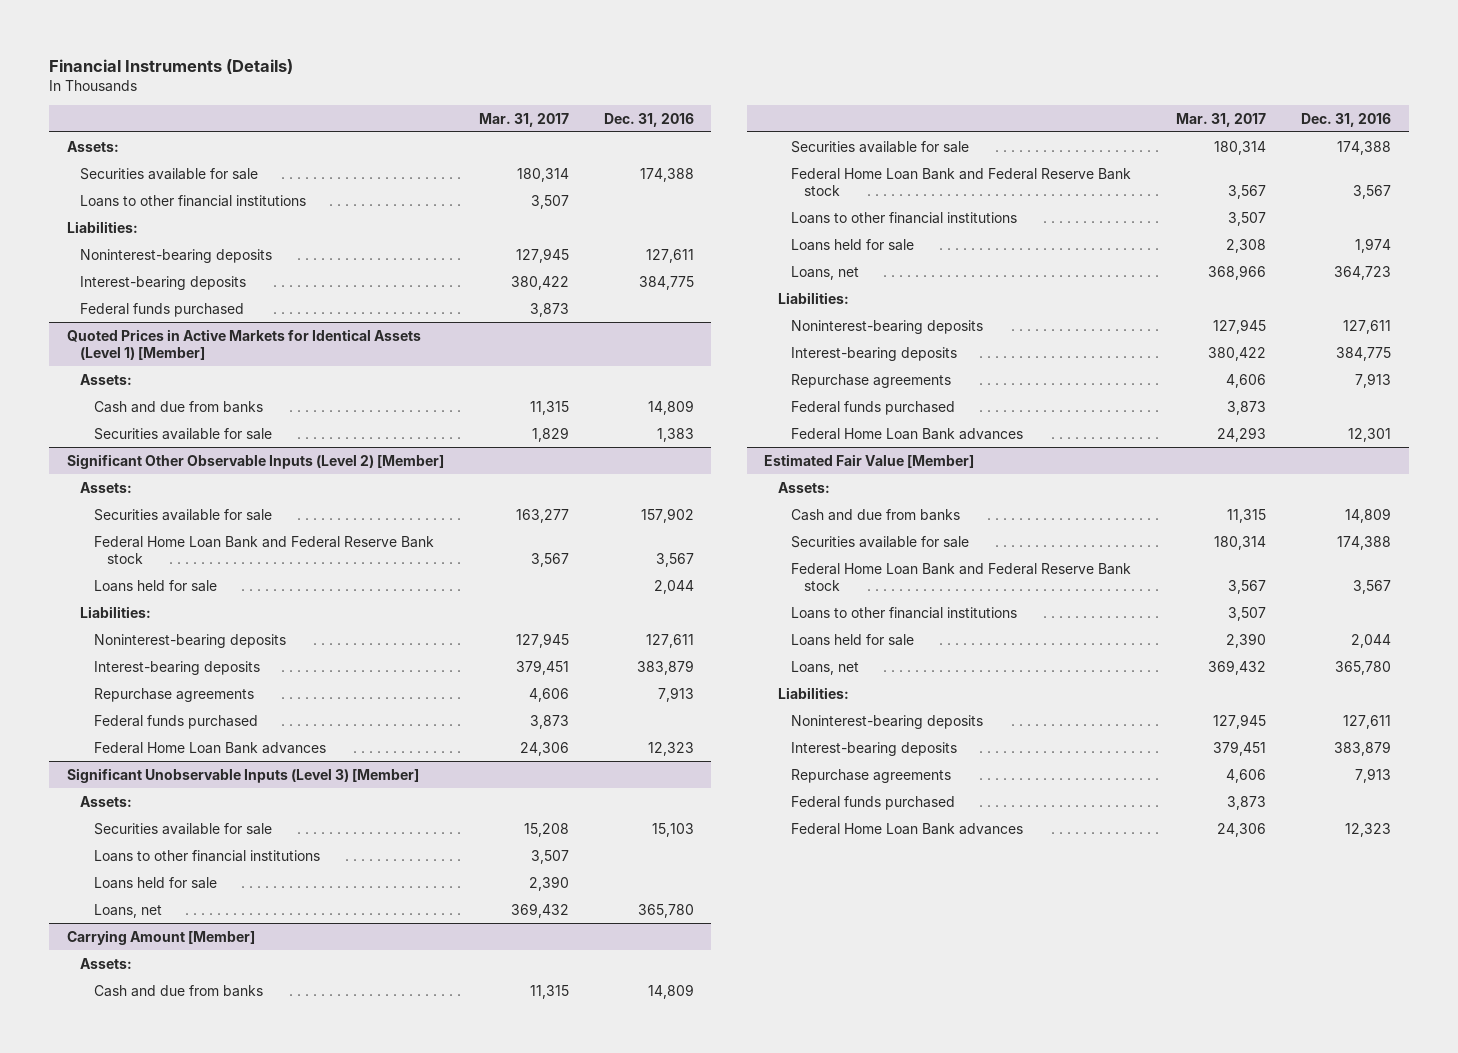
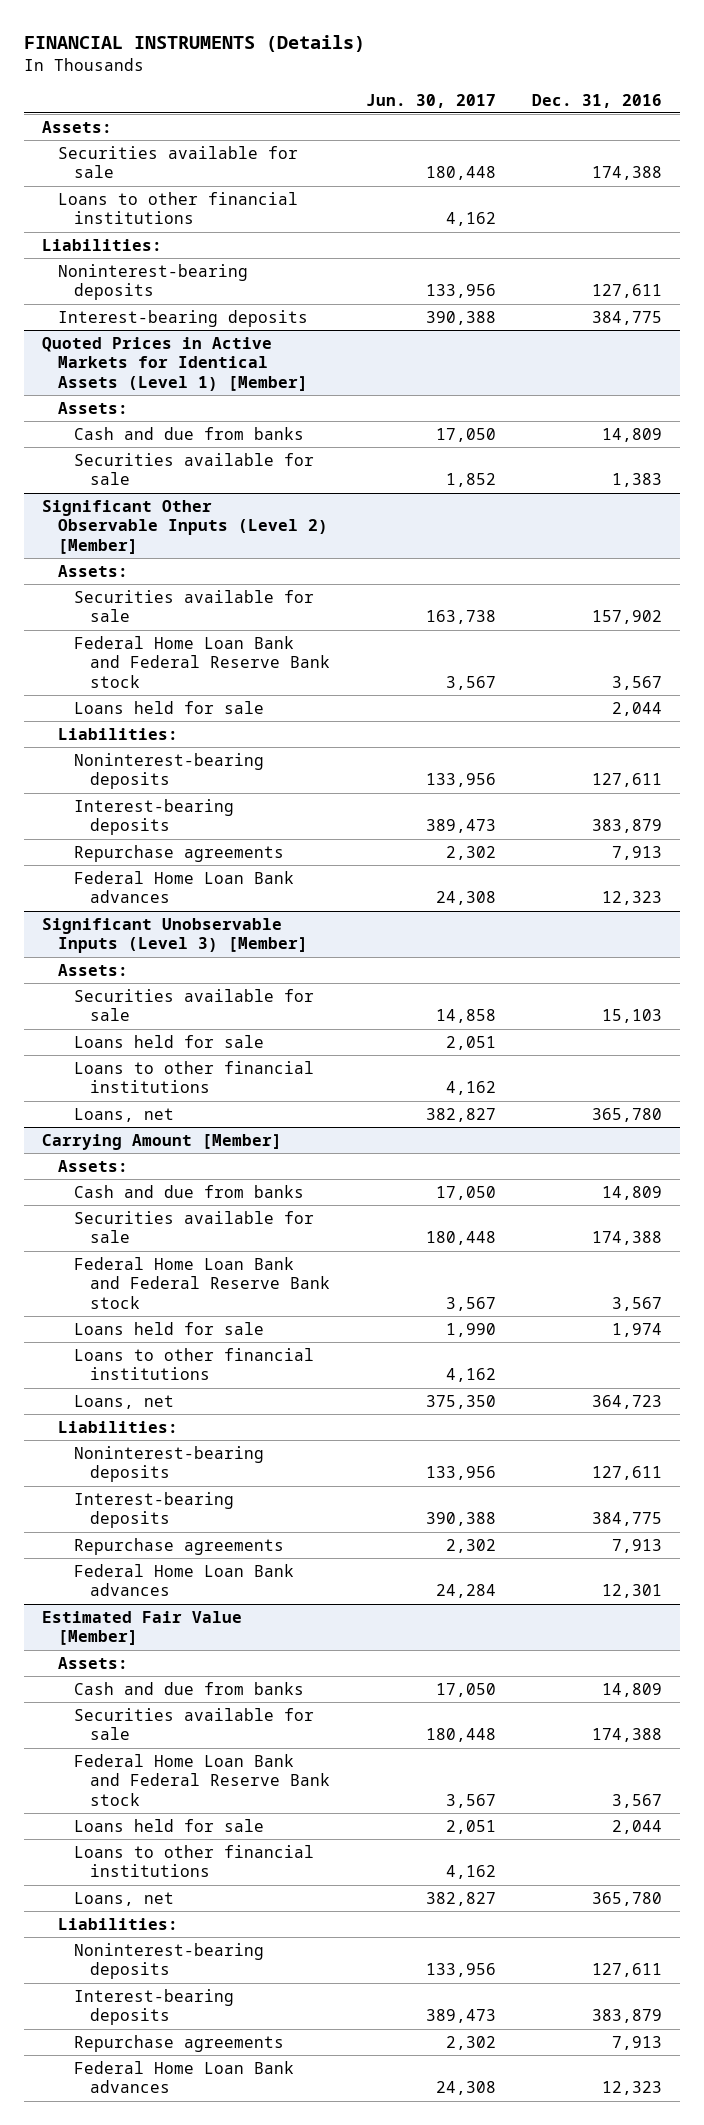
- Financial Instruments (Details)
+ FINANCIAL INSTRUMENTS (Details)
- | Mar. 31, 2017 | Dec. 31, 2016
+ | Jun. 30, 2017 | Dec. 31, 2016
- Federal funds purchased | 3,873 |
@ Significant Other Observable Inputs (Level 2) [Member]
- Federal funds purchased | 3,873 |
@ Significant Unobservable Inputs (Level 3) [Member]
moved down: Loans to other financial institutions | 4,162 |
@ Carrying Amount [Member]
moved down: Loans to other financial institutions | 4,162 |
- Federal funds purchased | 3,873 |
@ Estimated Fair Value [Member]
moved down: Loans to other financial institutions | 4,162 |
- Federal funds purchased | 3,873 |

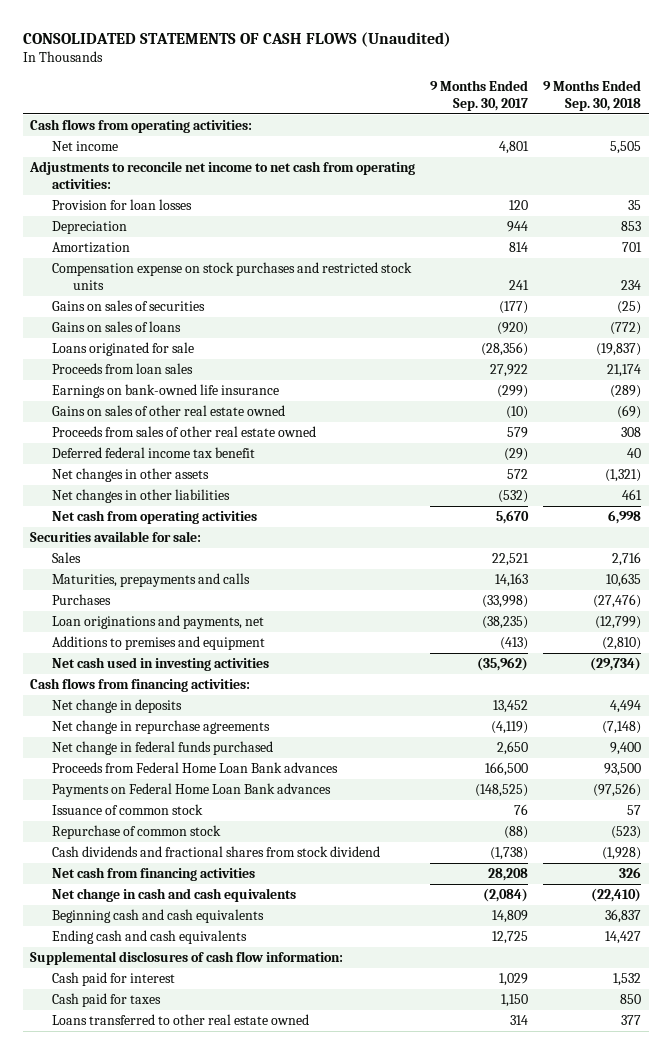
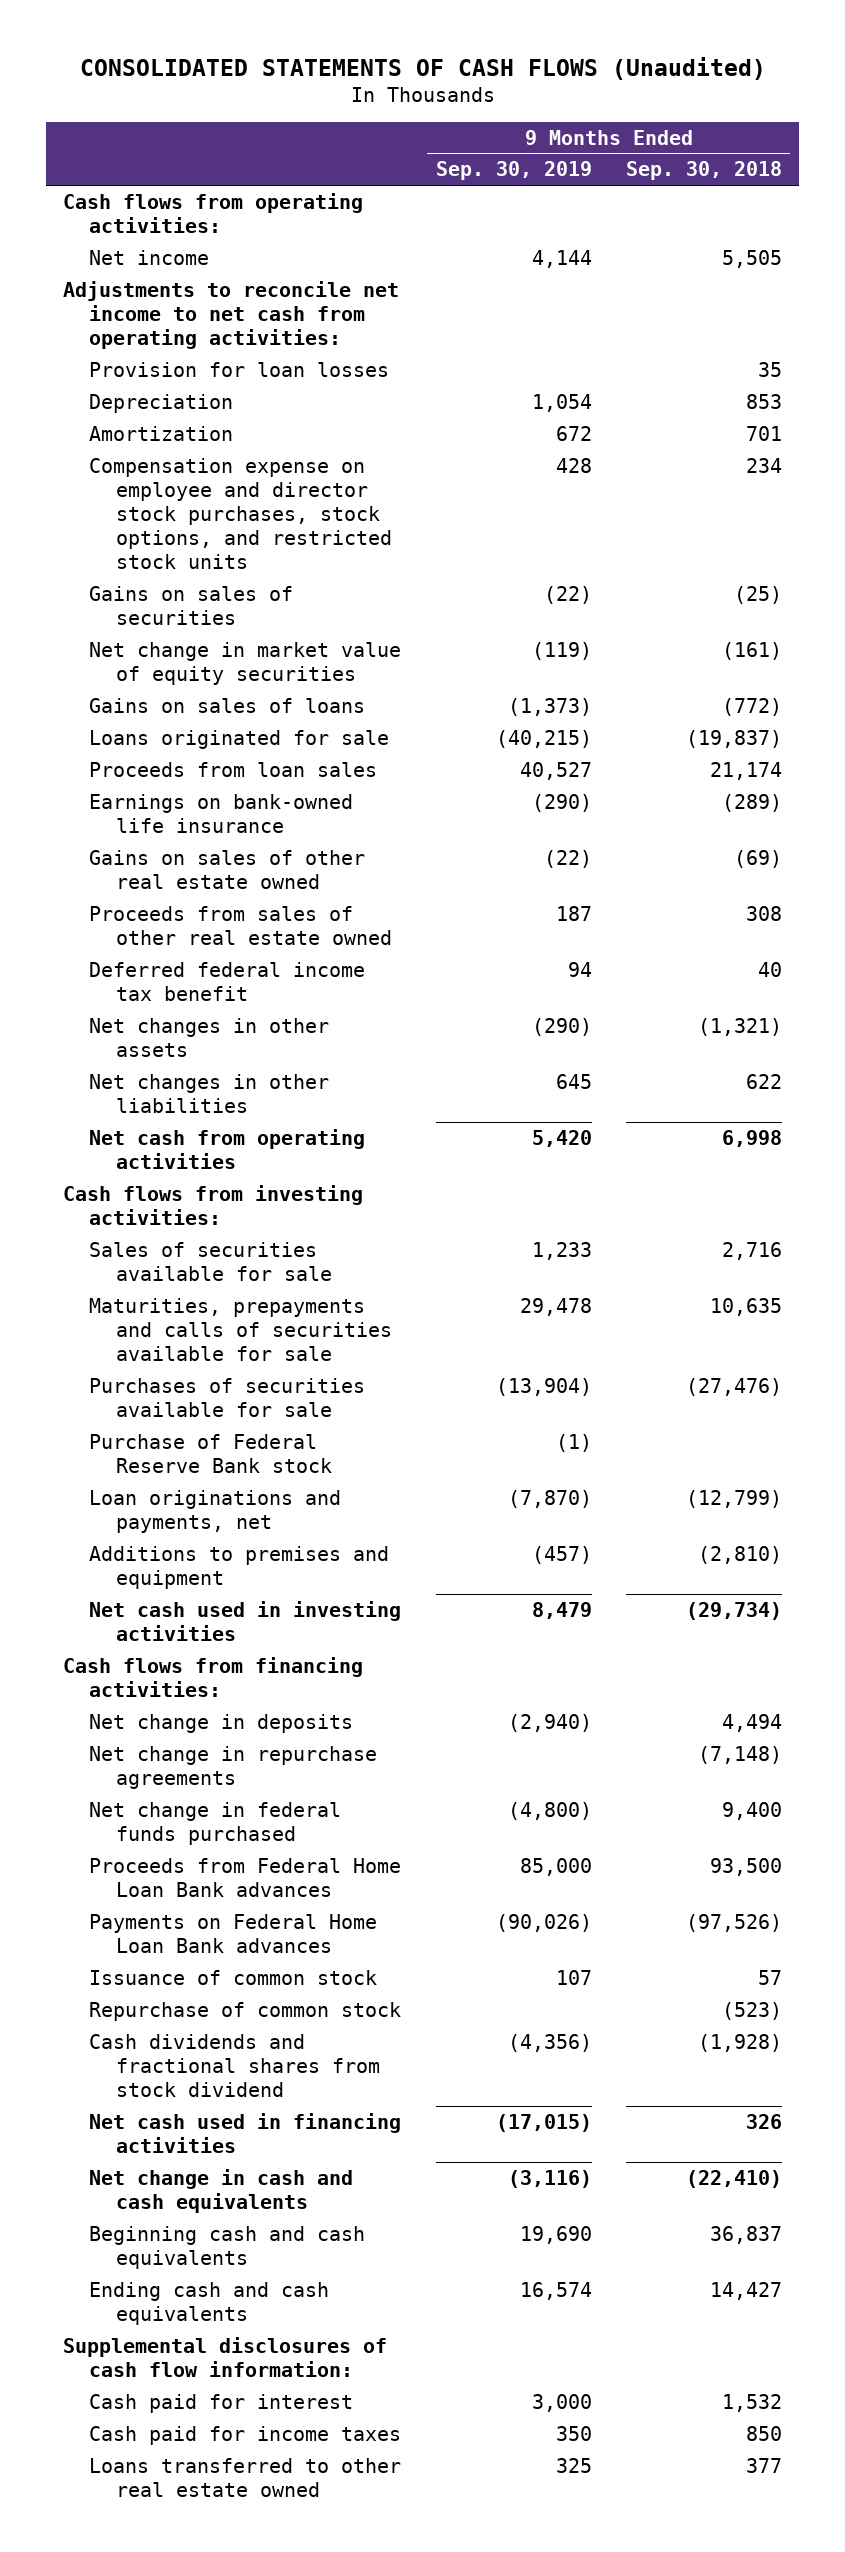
- | 9 Months Ended Sep. 30, 2017 | 9 Months Ended Sep. 30, 2018
+ | 9 Months Ended Sep. 30, 2019 | 9 Months Ended Sep. 30, 2018
- Compensation expense on stock purchases and restricted stock units | 241 | 234
+ Compensation expense on employee and director stock purchases, stock options, and restricted stock units | 428 | 234
+ Net change in market value of equity securities | (119) | (161)
- Net changes in other liabilities | (532) | 461
+ Net changes in other liabilities | 645 | 622
- Securities available for sale:
- Sales | 22,521 | 2,716
- Maturities, prepayments and calls | 14,163 | 10,635
- Purchases | (33,998) | (27,476)
+ Cash flows from investing activities:
+ Sales of securities available for sale | 1,233 | 2,716
+ Maturities, prepayments and calls of securities available for sale | 29,478 | 10,635
+ Purchases of securities available for sale | (13,904) | (27,476)
+ Purchase of Federal Reserve Bank stock | (1) |
- Net cash from financing activities | 28,208 | 326
+ Net cash used in financing activities | (17,015) | 326
- Cash paid for taxes | 1,150 | 850
+ Cash paid for income taxes | 350 | 850

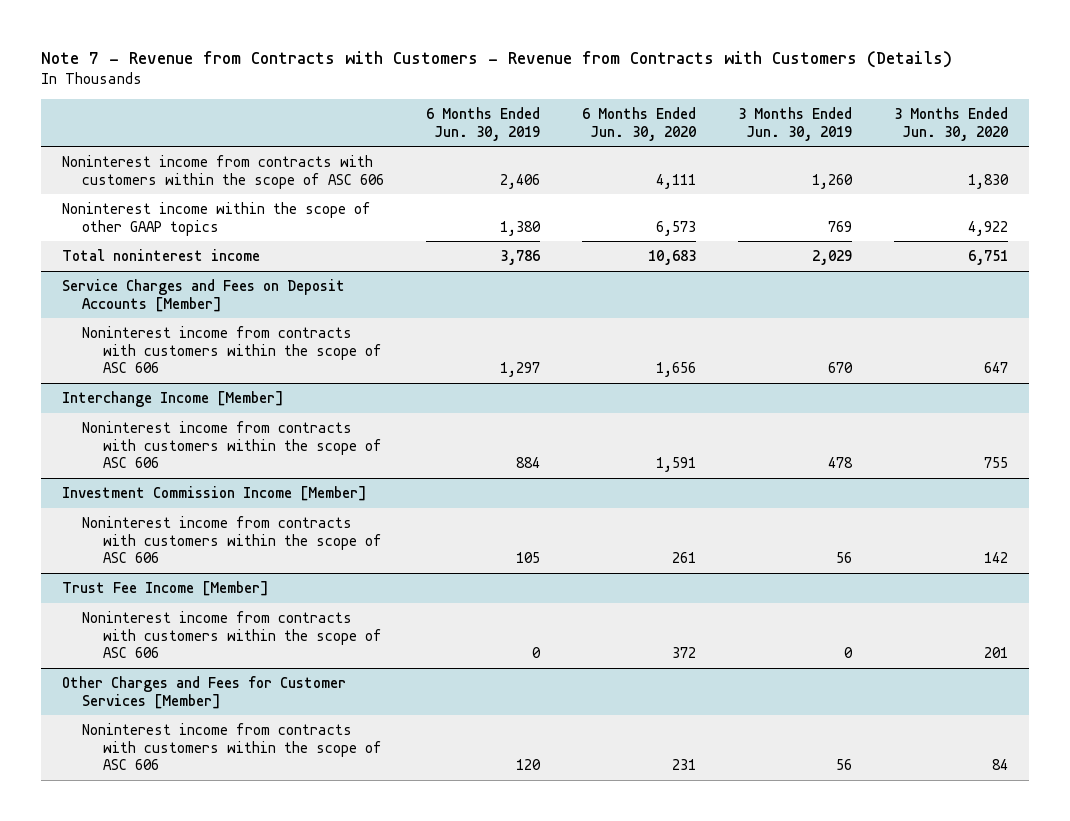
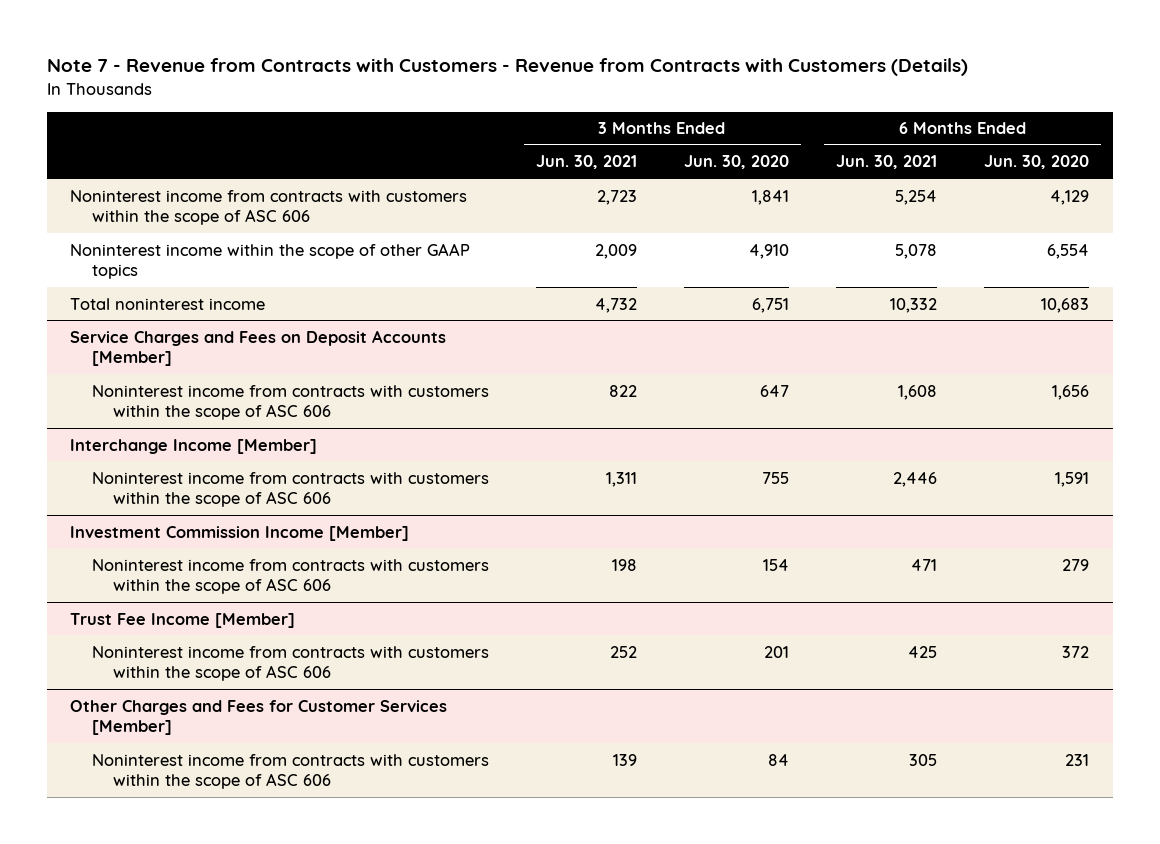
- | 6 Months Ended Jun. 30, 2019 | 6 Months Ended Jun. 30, 2020 | 3 Months Ended Jun. 30, 2019 | 3 Months Ended Jun. 30, 2020
+ | 3 Months Ended Jun. 30, 2021 | 3 Months Ended Jun. 30, 2020 | 6 Months Ended Jun. 30, 2021 | 6 Months Ended Jun. 30, 2020
- Noninterest income from contracts with customers within the scope of ASC 606 | 2,406 | 4,111 | 1,260 | 1,830
- Noninterest income within the scope of other GAAP topics | 1,380 | 6,573 | 769 | 4,922
+ Noninterest income from contracts with customers within the scope of ASC 606 | 2,723 | 1,841 | 5,254 | 4,129
+ Noninterest income within the scope of other GAAP topics | 2,009 | 4,910 | 5,078 | 6,554
@ Investment Commission Income [Member]
- Noninterest income from contracts with customers within the scope of ASC 606 | 105 | 261 | 56 | 142
+ Noninterest income from contracts with customers within the scope of ASC 606 | 198 | 154 | 471 | 279

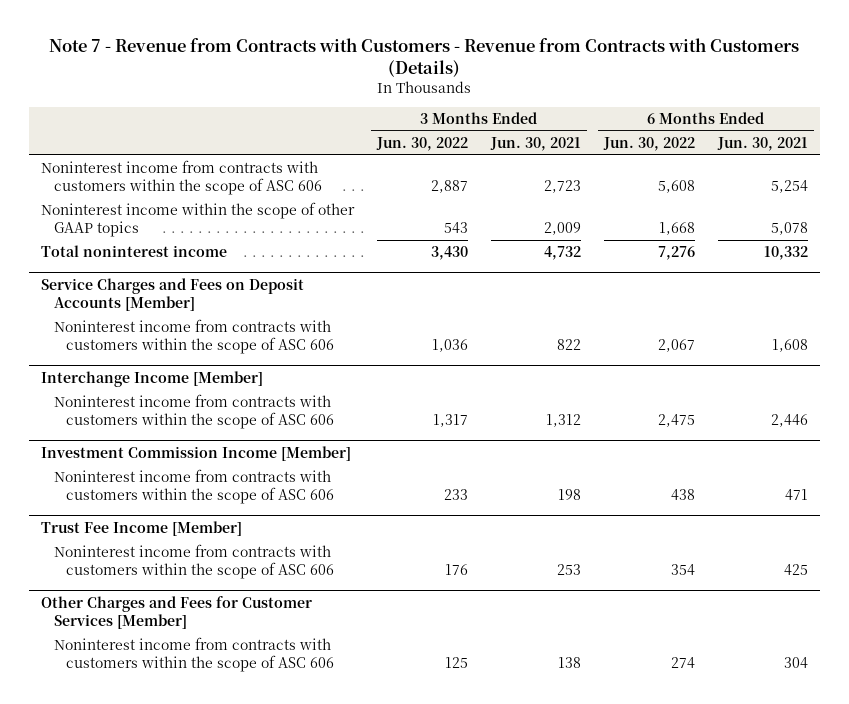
- | 3 Months Ended Jun. 30, 2021 | 3 Months Ended Jun. 30, 2020 | 6 Months Ended Jun. 30, 2021 | 6 Months Ended Jun. 30, 2020
+ | 3 Months Ended Jun. 30, 2022 | 3 Months Ended Jun. 30, 2021 | 6 Months Ended Jun. 30, 2022 | 6 Months Ended Jun. 30, 2021
@ Interchange Income [Member]
- Noninterest income from contracts with customers within the scope of ASC 606 | 1,311 | 755 | 2,446 | 1,591
+ Noninterest income from contracts with customers within the scope of ASC 606 | 1,317 | 1,312 | 2,475 | 2,446
@ Trust Fee Income [Member]
- Noninterest income from contracts with customers within the scope of ASC 606 | 252 | 201 | 425 | 372
+ Noninterest income from contracts with customers within the scope of ASC 606 | 176 | 253 | 354 | 425
@ Other Charges and Fees for Customer Services [Member]
- Noninterest income from contracts with customers within the scope of ASC 606 | 139 | 84 | 305 | 231
+ Noninterest income from contracts with customers within the scope of ASC 606 | 125 | 138 | 274 | 304

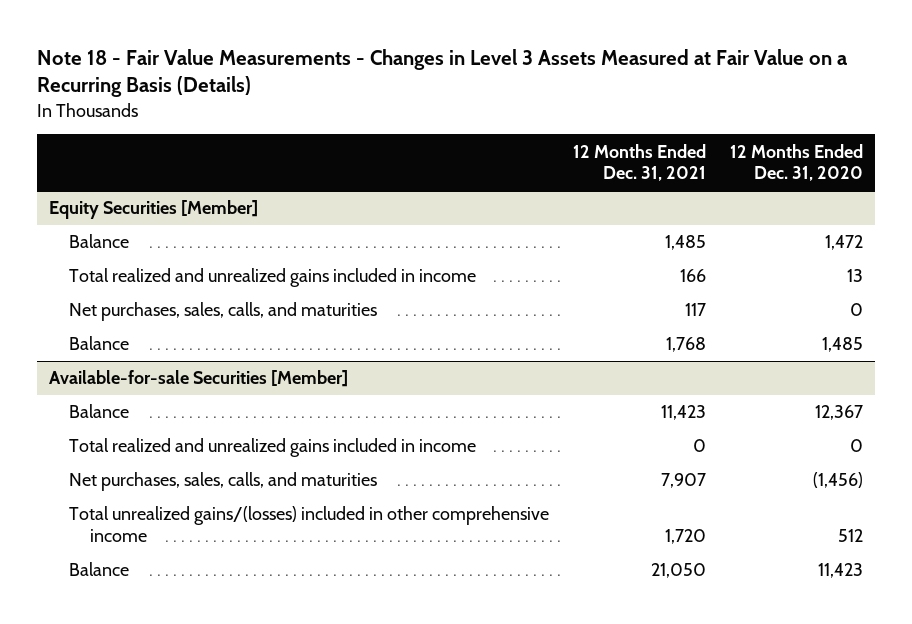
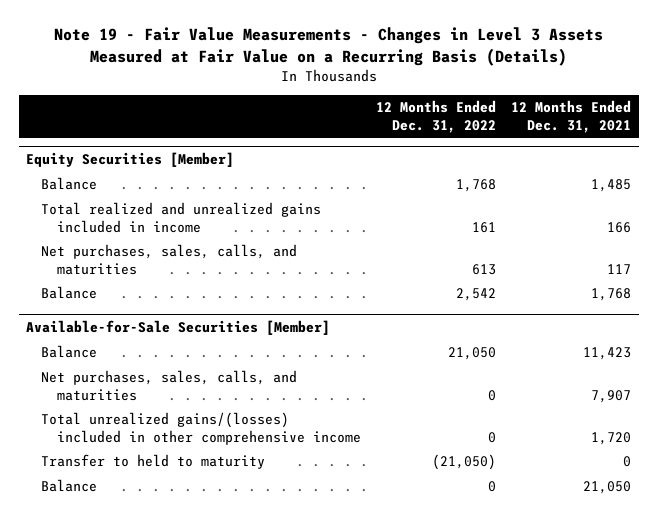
- Note 18 - Fair Value Measurements - Changes in Level 3 Assets Measured at Fair Value on a Recurring Basis (Details)
+ Note 19 - Fair Value Measurements - Changes in Level 3 Assets Measured at Fair Value on a Recurring Basis (Details)
- | 12 Months Ended Dec. 31, 2021 | 12 Months Ended Dec. 31, 2020
+ | 12 Months Ended Dec. 31, 2022 | 12 Months Ended Dec. 31, 2021
- Available-for-sale Securities [Member]
+ Available-for-Sale Securities [Member]
- Total realized and unrealized gains included in income | 0 | 0
+ Transfer to held to maturity | (21,050) | 0

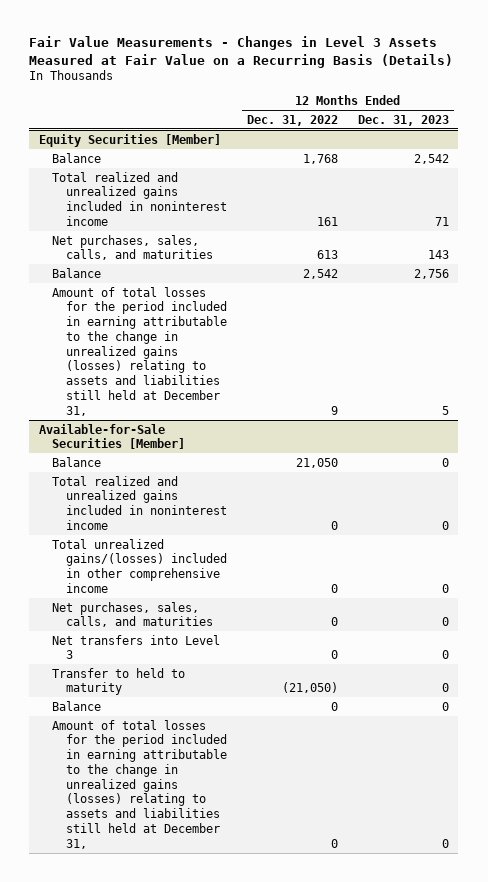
- Note 19 - Fair Value Measurements - Changes in Level 3 Assets Measured at Fair Value on a Recurring Basis (Details)
+ Fair Value Measurements - Changes in Level 3 Assets Measured at Fair Value on a Recurring Basis (Details)
- | 12 Months Ended Dec. 31, 2022 | 12 Months Ended Dec. 31, 2021
+ | 12 Months Ended Dec. 31, 2022 | 12 Months Ended Dec. 31, 2023
@ Equity Securities [Member]
- Total realized and unrealized gains included in income | 161 | 166
+ Total realized and unrealized gains included in noninterest income | 161 | 71
+ Amount of total losses for the period included in earning attributable to the change in unrealized gains (losses) relating to assets and liabilities still held at December 31, | 9 | 5
@ Available-for-Sale Securities [Member]
+ Total realized and unrealized gains included in noninterest income | 0 | 0
moved down: Net purchases, sales, calls, and maturities | 0 | 0
+ Net transfers into Level 3 | 0 | 0
+ Amount of total losses for the period included in earning attributable to the change in unrealized gains (losses) relating to assets and liabilities still held at December 31, | 0 | 0

